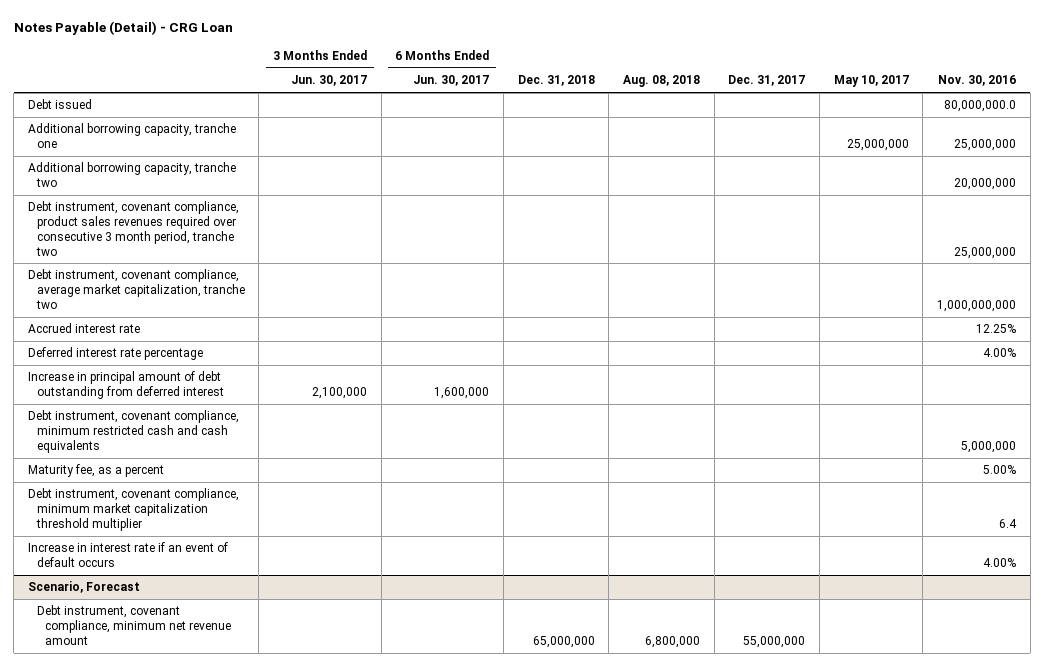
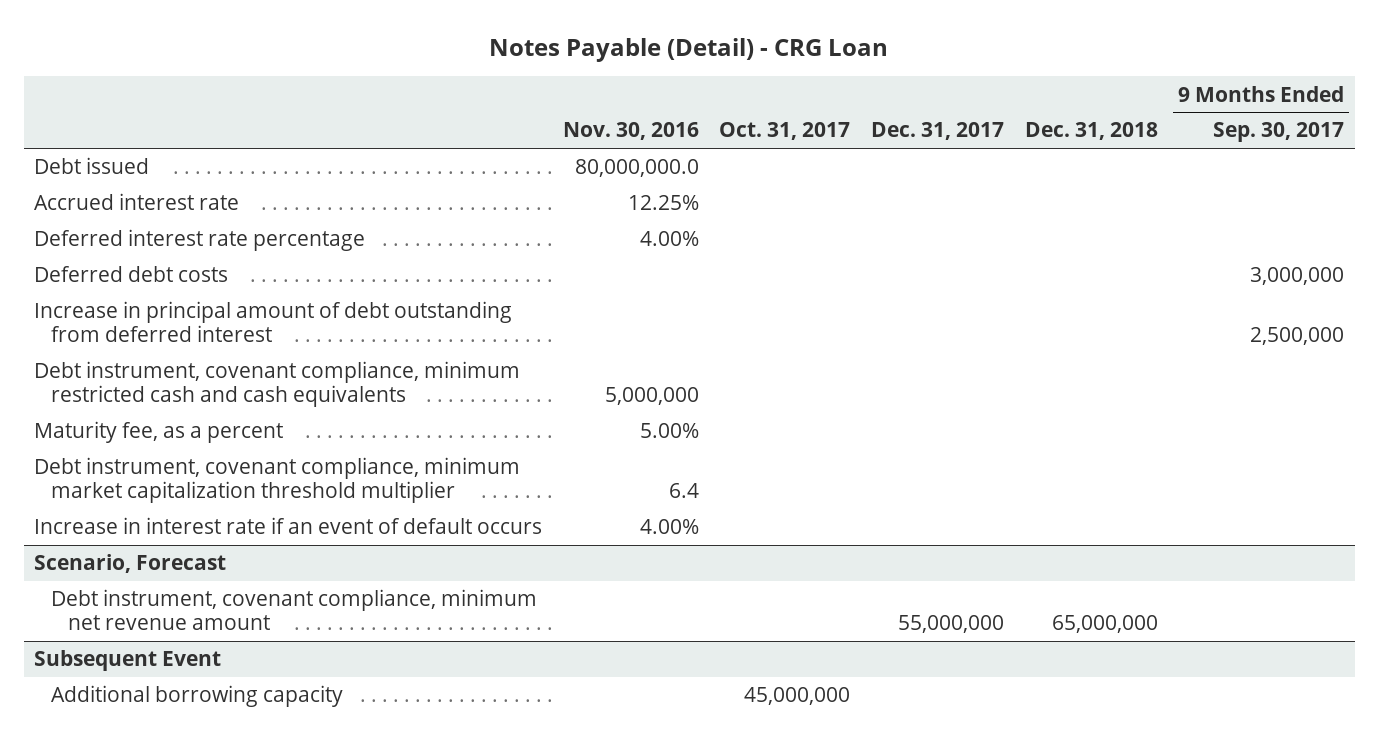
- | 3 Months Ended Jun. 30, 2017 | 6 Months Ended Jun. 30, 2017 | Dec. 31, 2018 | Aug. 08, 2018 | Dec. 31, 2017 | May 10, 2017 | Nov. 30, 2016
+ | Nov. 30, 2016 | Oct. 31, 2017 | Dec. 31, 2017 | Dec. 31, 2018 | 9 Months Ended Sep. 30, 2017
- Additional borrowing capacity, tranche one | | | | | | 25,000,000 | 25,000,000
- Additional borrowing capacity, tranche two | | | | | | | 20,000,000
- Debt instrument, covenant compliance, product sales revenues required over consecutive 3 month period, tranche two | | | | | | | 25,000,000
- Debt instrument, covenant compliance, average market capitalization, tranche two | | | | | | | 1,000,000,000
+ Deferred debt costs | | | | | 3,000,000
+ Subsequent Event
+ Additional borrowing capacity | | 45,000,000 | | |

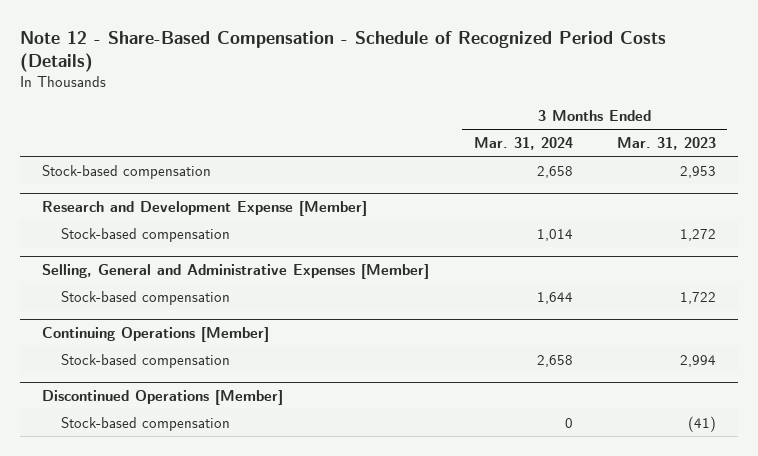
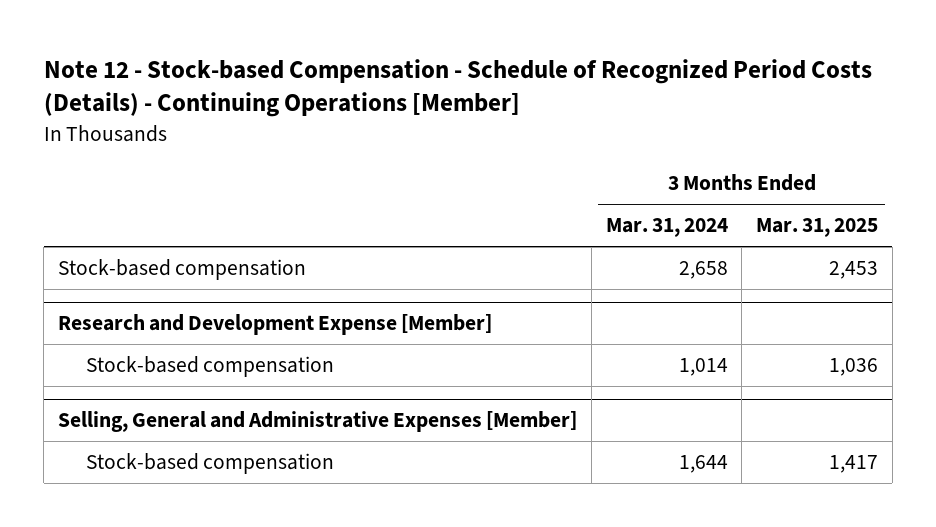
- Note 12 - Share-Based Compensation - Schedule of Recognized Period Costs (Details)
+ Note 12 - Stock-based Compensation - Schedule of Recognized Period Costs (Details) - Continuing Operations [Member]
- | 3 Months Ended Mar. 31, 2024 | 3 Months Ended Mar. 31, 2023
+ | 3 Months Ended Mar. 31, 2024 | 3 Months Ended Mar. 31, 2025
- Continuing Operations [Member]
- Stock-based compensation | 2,658 | 2,994
- Discontinued Operations [Member]
- Stock-based compensation | 0 | (41)

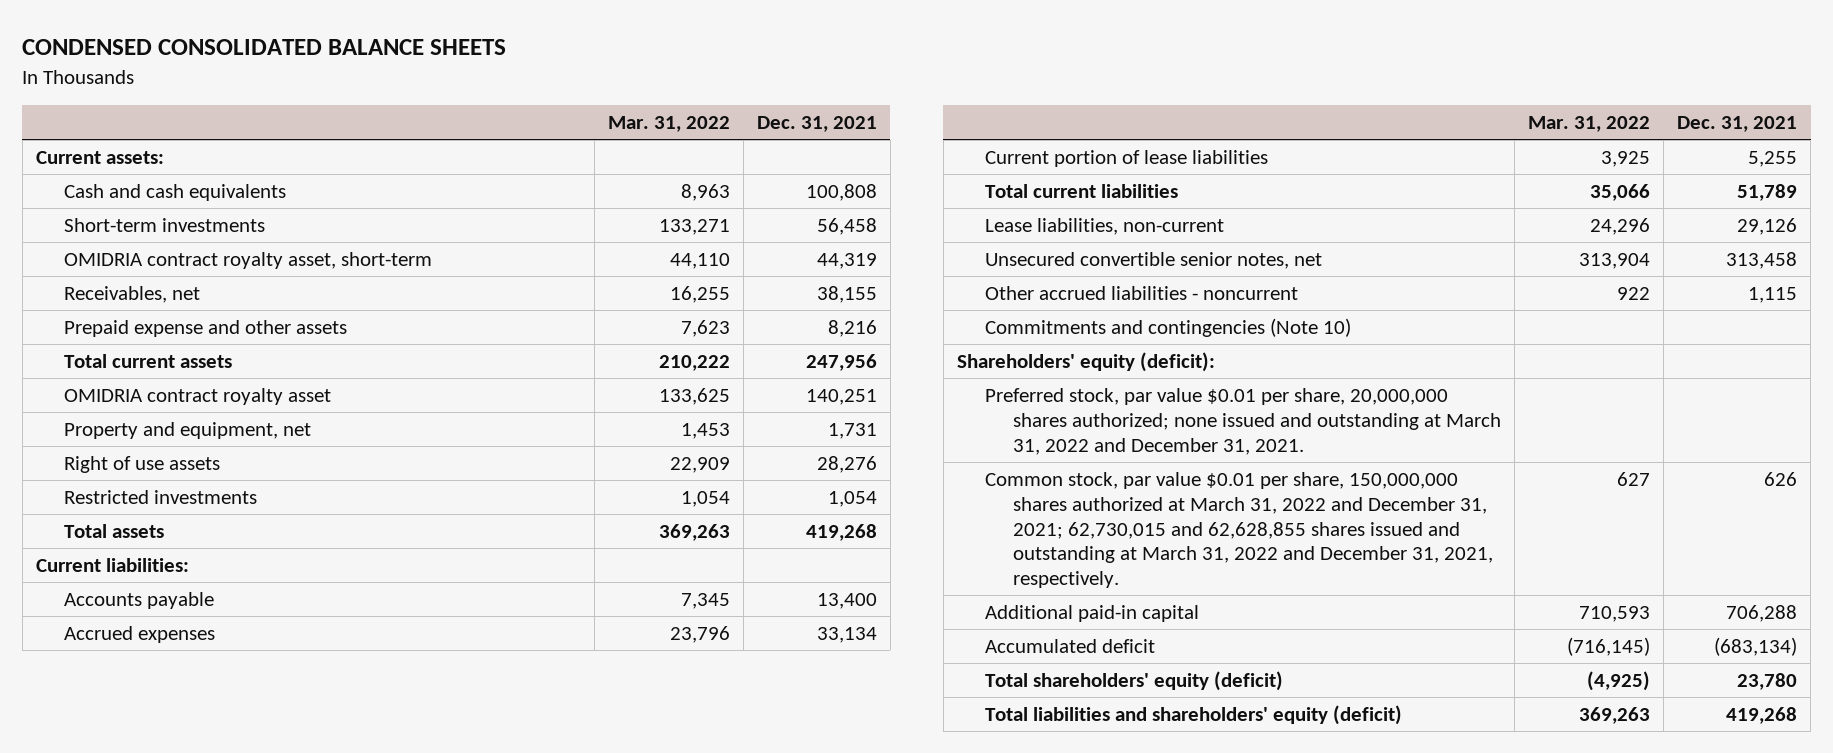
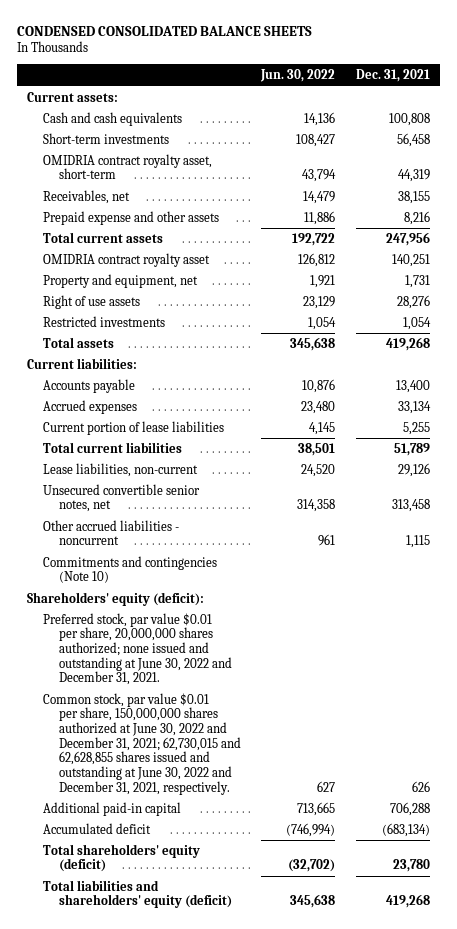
- | Mar. 31, 2022 | Dec. 31, 2021
+ | Jun. 30, 2022 | Dec. 31, 2021
- Preferred stock, par value $0.01 per share, 20,000,000 shares authorized; none issued and outstanding at March 31, 2022 and December 31, 2021.
- Common stock, par value $0.01 per share, 150,000,000 shares authorized at March 31, 2022 and December 31, 2021; 62,730,015 and 62,628,855 shares issued and outstanding at March 31, 2022 and December 31, 2021, respectively. | 627 | 626
+ Preferred stock, par value $0.01 per share, 20,000,000 shares authorized; none issued and outstanding at June 30, 2022 and December 31, 2021.
+ Common stock, par value $0.01 per share, 150,000,000 shares authorized at June 30, 2022 and December 31, 2021; 62,730,015 and 62,628,855 shares issued and outstanding at June 30, 2022 and December 31, 2021, respectively. | 627 | 626

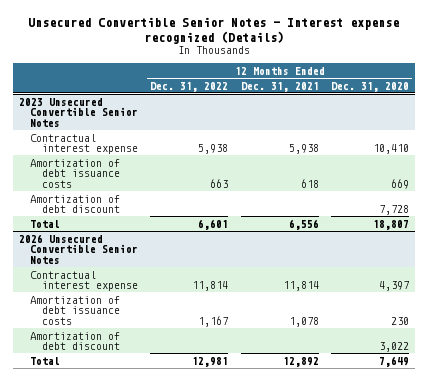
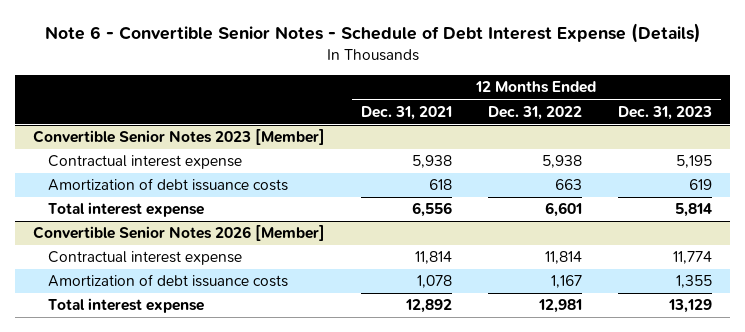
- Unsecured Convertible Senior Notes - Interest expense recognized (Details)
+ Note 6 - Convertible Senior Notes - Schedule of Debt Interest Expense (Details)
- | 12 Months Ended Dec. 31, 2022 | 12 Months Ended Dec. 31, 2021 | 12 Months Ended Dec. 31, 2020
+ | 12 Months Ended Dec. 31, 2021 | 12 Months Ended Dec. 31, 2022 | 12 Months Ended Dec. 31, 2023
- 2023 Unsecured Convertible Senior Notes
+ Convertible Senior Notes 2023 [Member]
- Amortization of debt discount | | | 7,728
- Total | 6,601 | 6,556 | 18,807
- 2026 Unsecured Convertible Senior Notes
+ Total interest expense | 6,556 | 6,601 | 5,814
+ Convertible Senior Notes 2026 [Member]
- Amortization of debt discount | | | 3,022
- Total | 12,981 | 12,892 | 7,649
+ Total interest expense | 12,892 | 12,981 | 13,129

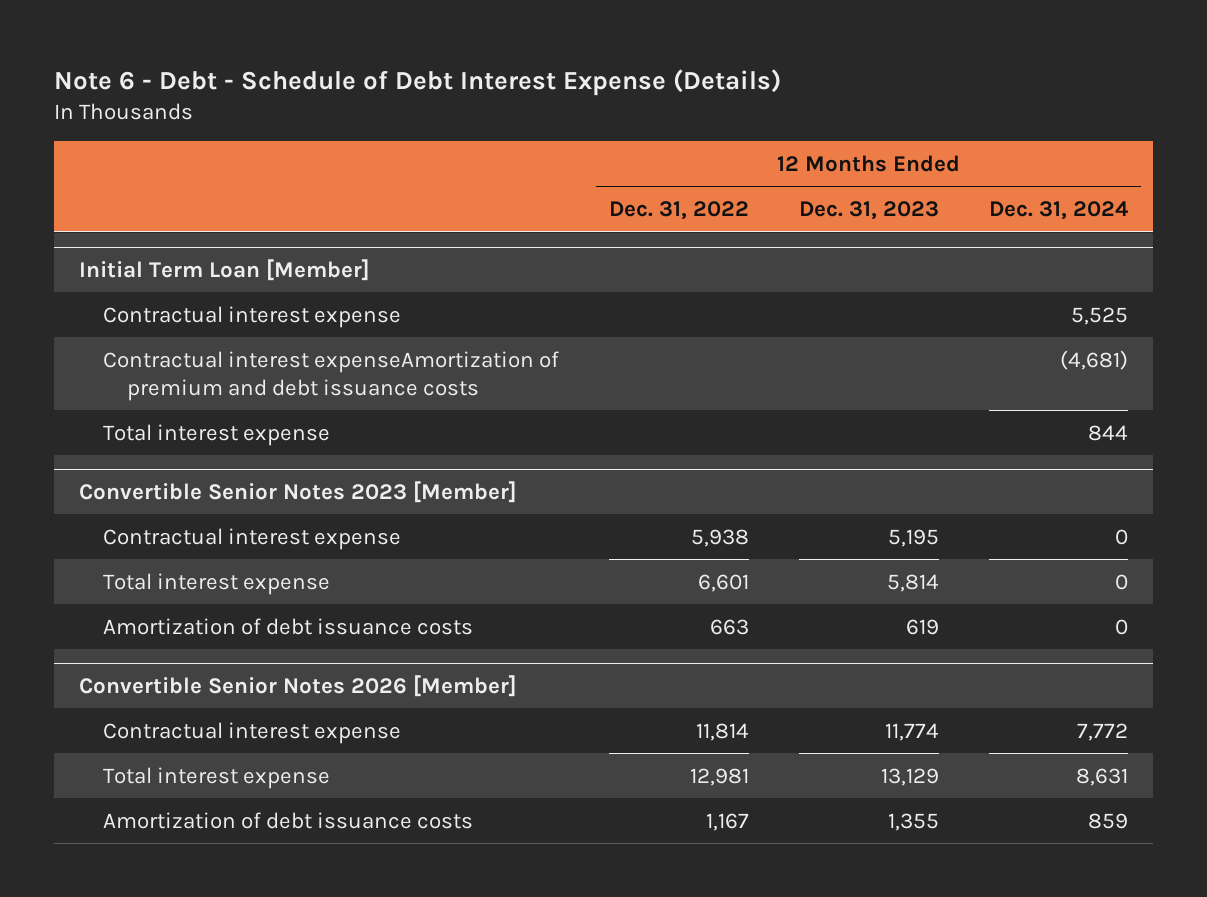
- Note 6 - Convertible Senior Notes - Schedule of Debt Interest Expense (Details)
+ Note 6 - Debt - Schedule of Debt Interest Expense (Details)
- | 12 Months Ended Dec. 31, 2021 | 12 Months Ended Dec. 31, 2022 | 12 Months Ended Dec. 31, 2023
+ | 12 Months Ended Dec. 31, 2022 | 12 Months Ended Dec. 31, 2023 | 12 Months Ended Dec. 31, 2024
+ Initial Term Loan [Member]
+ Contractual interest expense | | | 5,525
+ Contractual interest expenseAmortization of premium and debt issuance costs | | | (4,681)
+ Total interest expense | | | 844
@ Convertible Senior Notes 2023 [Member]
moved down: Amortization of debt issuance costs | 663 | 619 | 0
@ Convertible Senior Notes 2026 [Member]
moved down: Amortization of debt issuance costs | 1,167 | 1,355 | 859

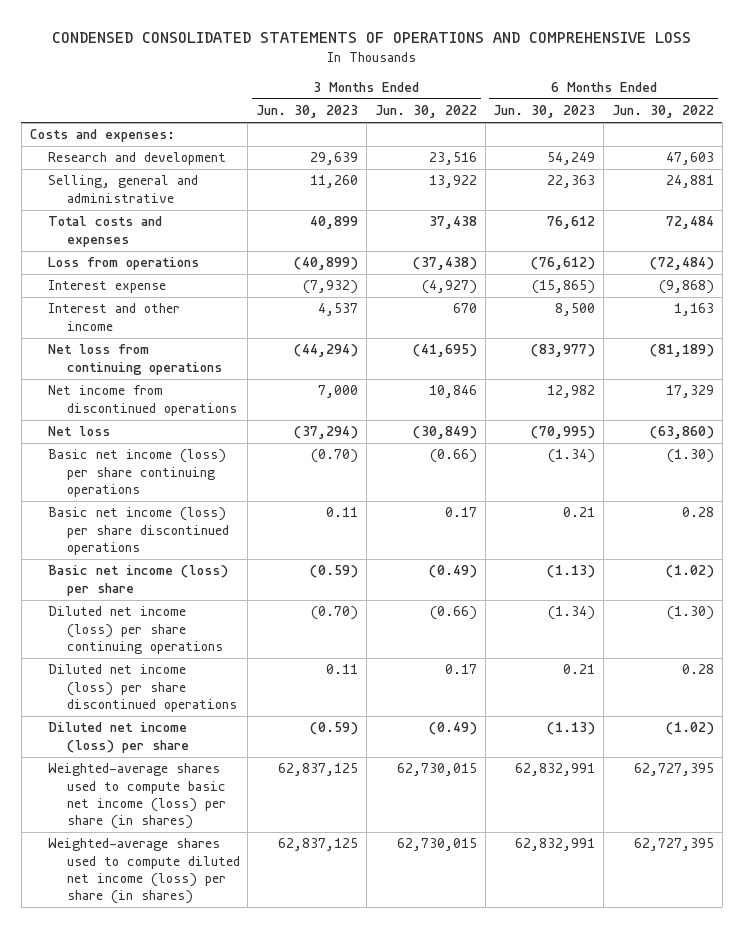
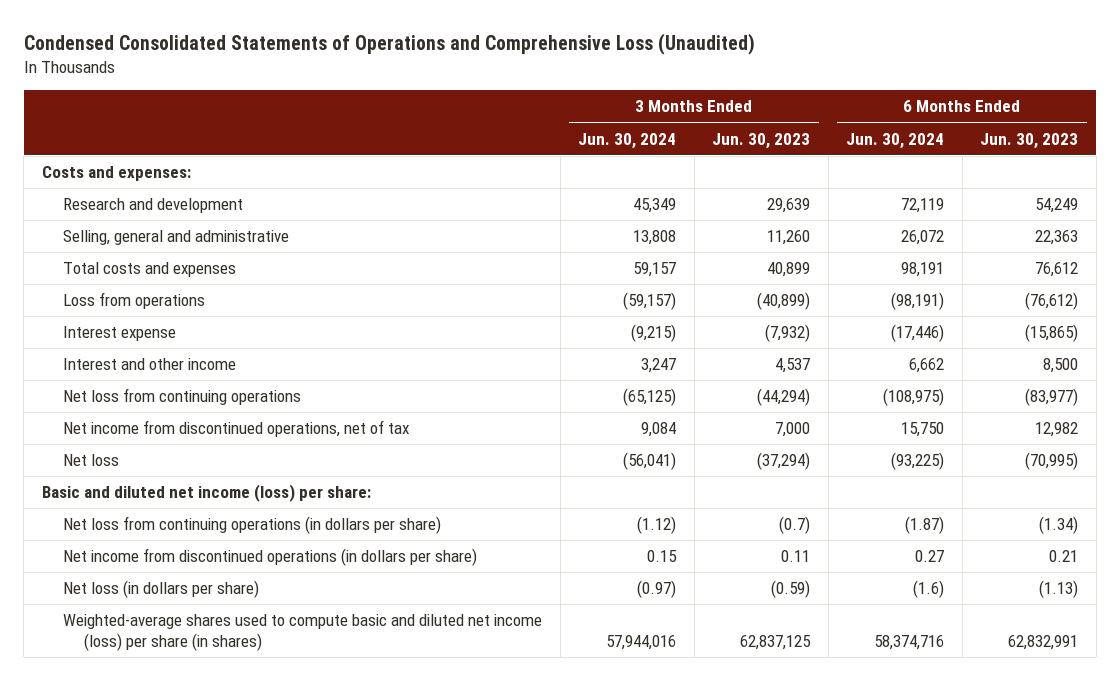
- CONDENSED CONSOLIDATED STATEMENTS OF OPERATIONS AND COMPREHENSIVE LOSS
+ Condensed Consolidated Statements of Operations and Comprehensive Loss (Unaudited)
- | 3 Months Ended Jun. 30, 2023 | 3 Months Ended Jun. 30, 2022 | 6 Months Ended Jun. 30, 2023 | 6 Months Ended Jun. 30, 2022
+ | 3 Months Ended Jun. 30, 2024 | 3 Months Ended Jun. 30, 2023 | 6 Months Ended Jun. 30, 2024 | 6 Months Ended Jun. 30, 2023
- Net income from discontinued operations | 7,000 | 10,846 | 12,982 | 17,329
+ Net income from discontinued operations, net of tax | 9,084 | 7,000 | 15,750 | 12,982
- Basic net income (loss) per share continuing operations | (0.70) | (0.66) | (1.34) | (1.30)
- Basic net income (loss) per share discontinued operations | 0.11 | 0.17 | 0.21 | 0.28
- Basic net income (loss) per share | (0.59) | (0.49) | (1.13) | (1.02)
- Diluted net income (loss) per share continuing operations | (0.70) | (0.66) | (1.34) | (1.30)
- Diluted net income (loss) per share discontinued operations | 0.11 | 0.17 | 0.21 | 0.28
- Diluted net income (loss) per share | (0.59) | (0.49) | (1.13) | (1.02)
- Weighted-average shares used to compute basic net income (loss) per share (in shares) | 62,837,125 | 62,730,015 | 62,832,991 | 62,727,395
- Weighted-average shares used to compute diluted net income (loss) per share (in shares) | 62,837,125 | 62,730,015 | 62,832,991 | 62,727,395
+ Basic and diluted net income (loss) per share:
+ Net loss from continuing operations (in dollars per share) | (1.12) | (0.7) | (1.87) | (1.34)
+ Net income from discontinued operations (in dollars per share) | 0.15 | 0.11 | 0.27 | 0.21
+ Net loss (in dollars per share) | (0.97) | (0.59) | (1.6) | (1.13)
+ Weighted-average shares used to compute basic and diluted net income (loss) per share (in shares) | 57,944,016 | 62,837,125 | 58,374,716 | 62,832,991

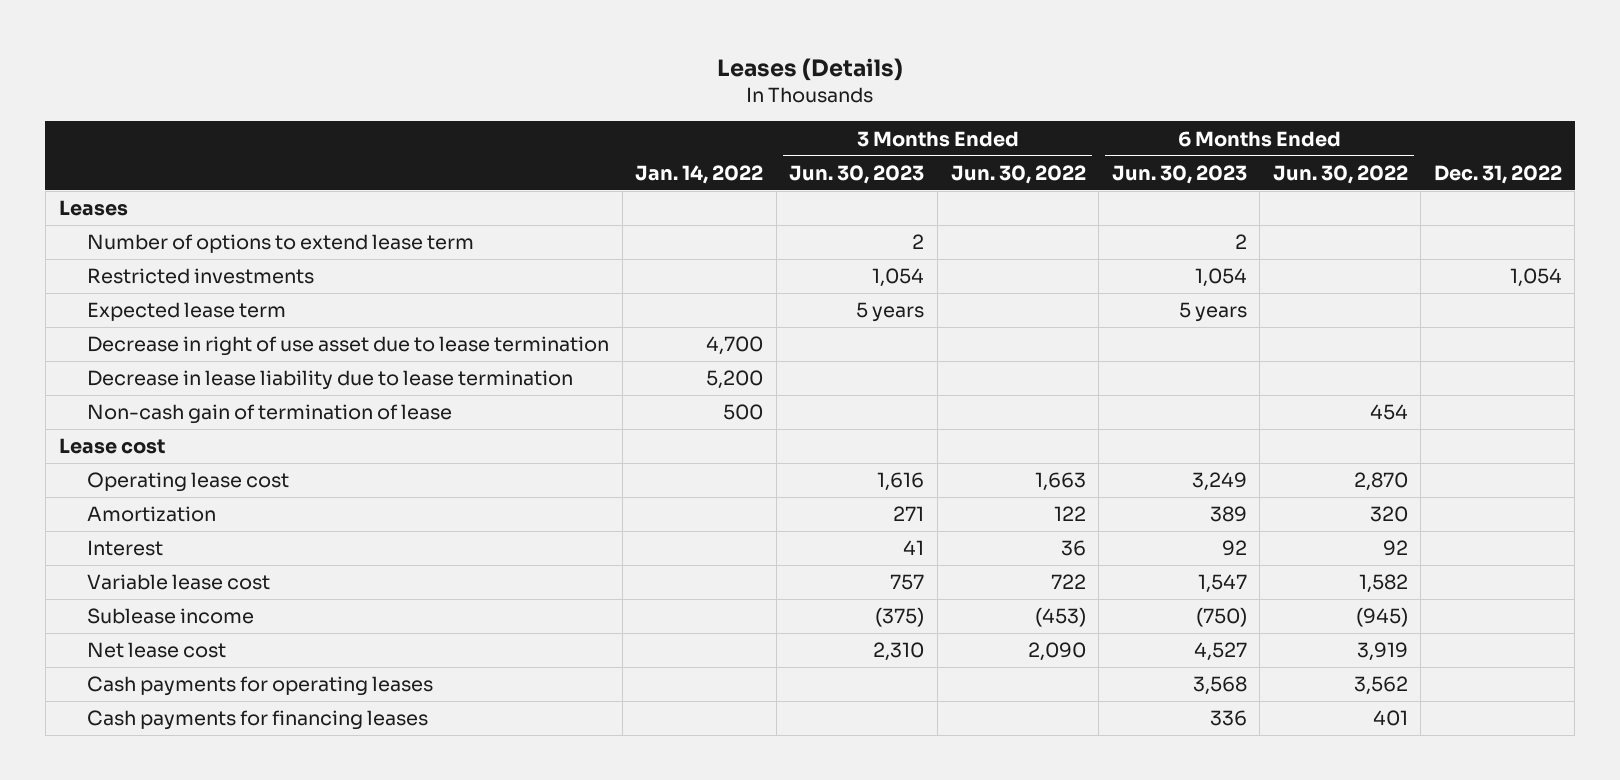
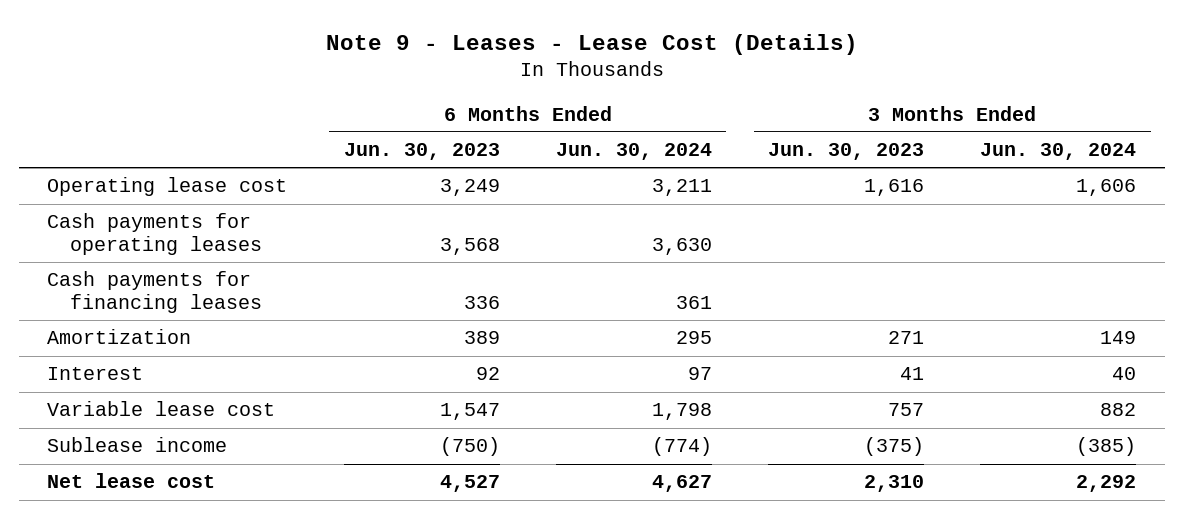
- Leases (Details)
+ Note 9 - Leases - Lease Cost (Details)
- | Jan. 14, 2022 | 3 Months Ended Jun. 30, 2023 | 3 Months Ended Jun. 30, 2022 | 6 Months Ended Jun. 30, 2023 | 6 Months Ended Jun. 30, 2022 | Dec. 31, 2022
+ | 6 Months Ended Jun. 30, 2023 | 6 Months Ended Jun. 30, 2024 | 3 Months Ended Jun. 30, 2023 | 3 Months Ended Jun. 30, 2024
- Leases
- Number of options to extend lease term | | 2 | | 2 | |
- Restricted investments | | 1,054 | | 1,054 | | 1,054
- Expected lease term | | 5 years | | 5 years | |
- Decrease in right of use asset due to lease termination | 4,700 | | | | |
- Decrease in lease liability due to lease termination | 5,200 | | | | |
- Non-cash gain of termination of lease | 500 | | | | 454 |
- Lease cost
moved up: Cash payments for operating leases | 3,568 | 3,630 | |
moved up: Cash payments for financing leases | 336 | 361 | |

